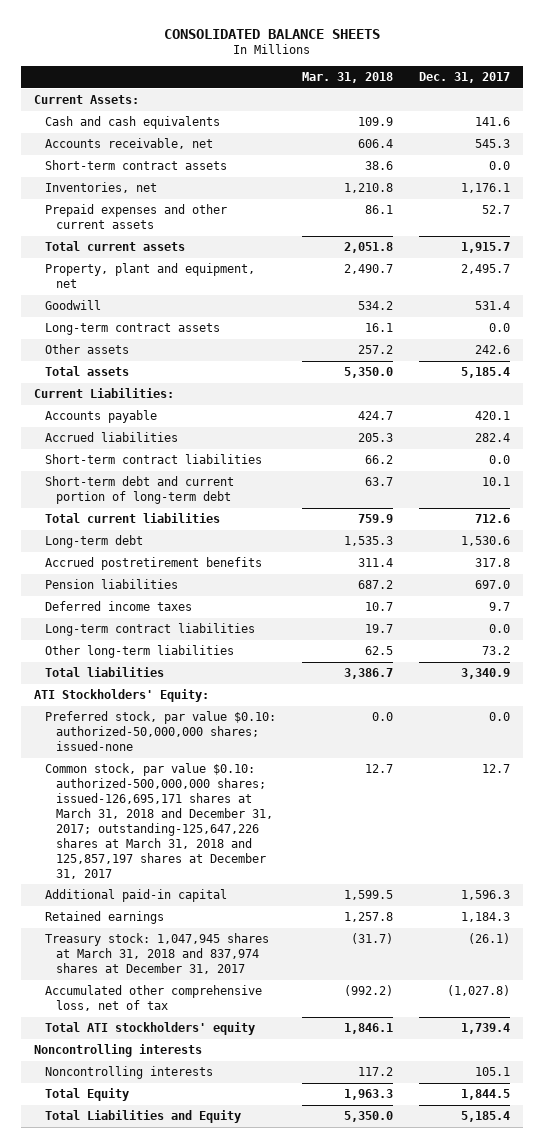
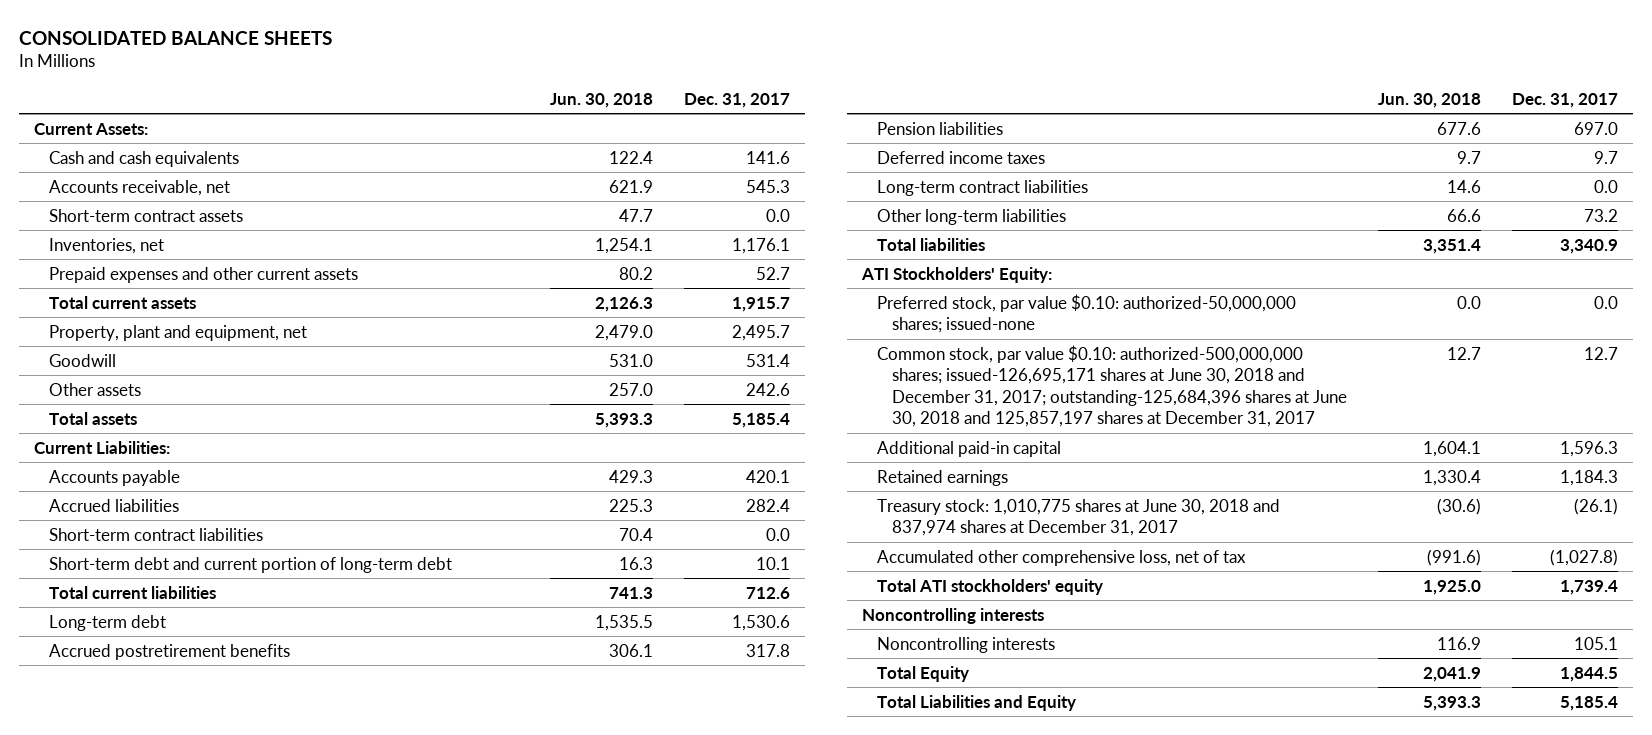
- | Mar. 31, 2018 | Dec. 31, 2017
+ | Jun. 30, 2018 | Dec. 31, 2017
- Long-term contract assets | 16.1 | 0.0
- Common stock, par value $0.10: authorized-500,000,000 shares; issued-126,695,171 shares at March 31, 2018 and December 31, 2017; outstanding-125,647,226 shares at March 31, 2018 and 125,857,197 shares at December 31, 2017 | 12.7 | 12.7
+ Common stock, par value $0.10: authorized-500,000,000 shares; issued-126,695,171 shares at June 30, 2018 and December 31, 2017; outstanding-125,684,396 shares at June 30, 2018 and 125,857,197 shares at December 31, 2017 | 12.7 | 12.7
- Treasury stock: 1,047,945 shares at March 31, 2018 and 837,974 shares at December 31, 2017 | (31.7) | (26.1)
+ Treasury stock: 1,010,775 shares at June 30, 2018 and 837,974 shares at December 31, 2017 | (30.6) | (26.1)

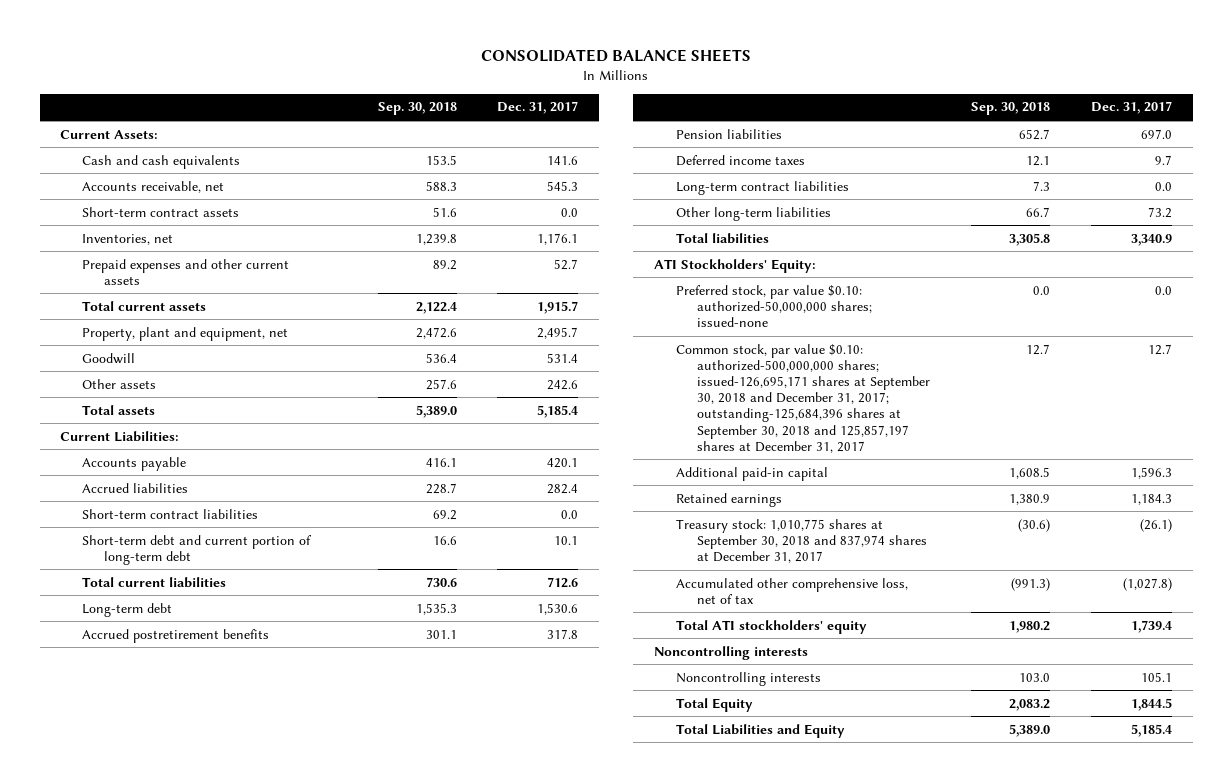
- | Jun. 30, 2018 | Dec. 31, 2017
+ | Sep. 30, 2018 | Dec. 31, 2017
- Common stock, par value $0.10: authorized-500,000,000 shares; issued-126,695,171 shares at June 30, 2018 and December 31, 2017; outstanding-125,684,396 shares at June 30, 2018 and 125,857,197 shares at December 31, 2017 | 12.7 | 12.7
+ Common stock, par value $0.10: authorized-500,000,000 shares; issued-126,695,171 shares at September 30, 2018 and December 31, 2017; outstanding-125,684,396 shares at September 30, 2018 and 125,857,197 shares at December 31, 2017 | 12.7 | 12.7
- Treasury stock: 1,010,775 shares at June 30, 2018 and 837,974 shares at December 31, 2017 | (30.6) | (26.1)
+ Treasury stock: 1,010,775 shares at September 30, 2018 and 837,974 shares at December 31, 2017 | (30.6) | (26.1)

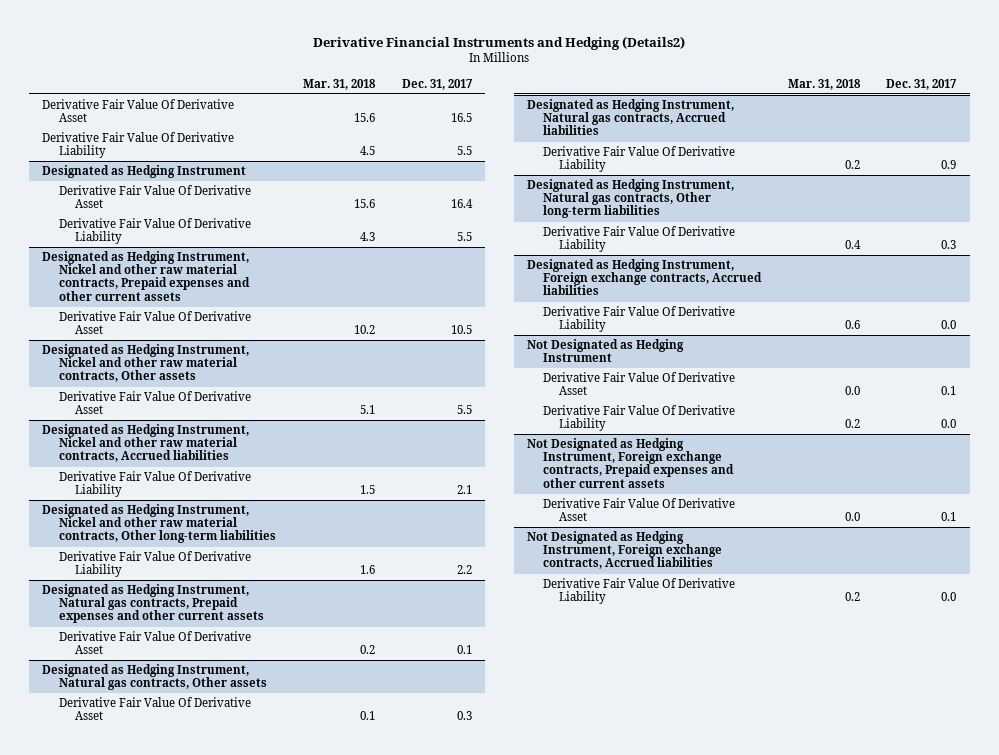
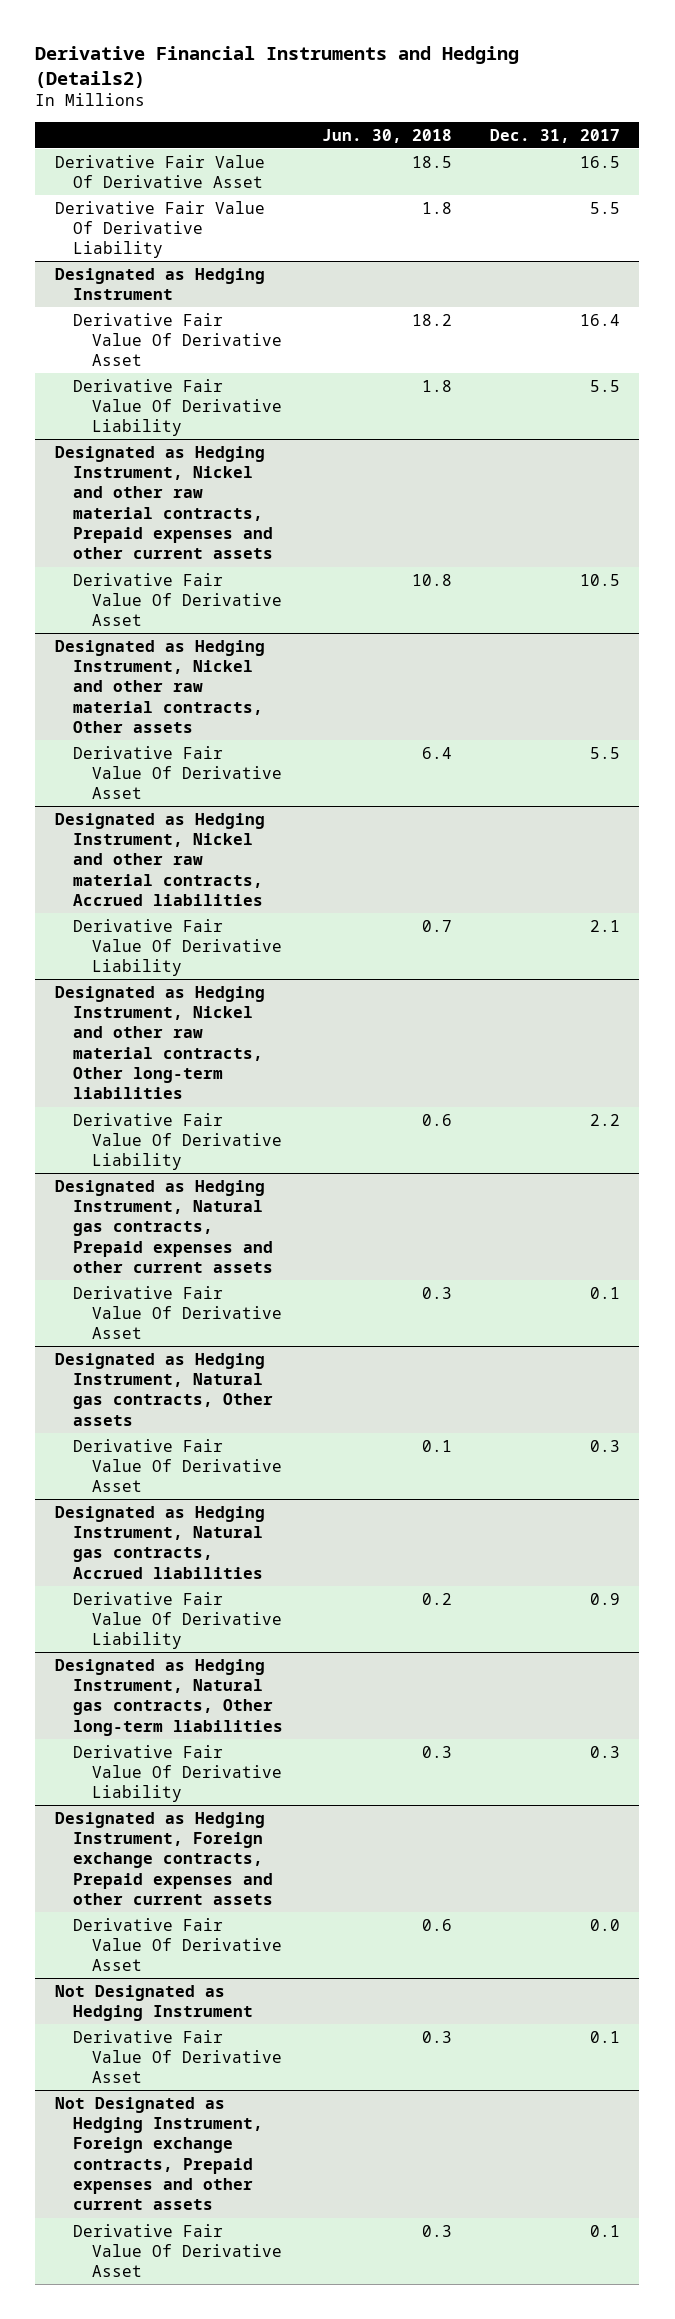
- | Mar. 31, 2018 | Dec. 31, 2017
+ | Jun. 30, 2018 | Dec. 31, 2017
- Designated as Hedging Instrument, Foreign exchange contracts, Accrued liabilities
- Derivative Fair Value Of Derivative Liability | 0.6 | 0.0
+ Designated as Hedging Instrument, Foreign exchange contracts, Prepaid expenses and other current assets
+ Derivative Fair Value Of Derivative Asset | 0.6 | 0.0
@ Not Designated as Hedging Instrument
- Derivative Fair Value Of Derivative Liability | 0.2 | 0.0
- Not Designated as Hedging Instrument, Foreign exchange contracts, Accrued liabilities
- Derivative Fair Value Of Derivative Liability | 0.2 | 0.0

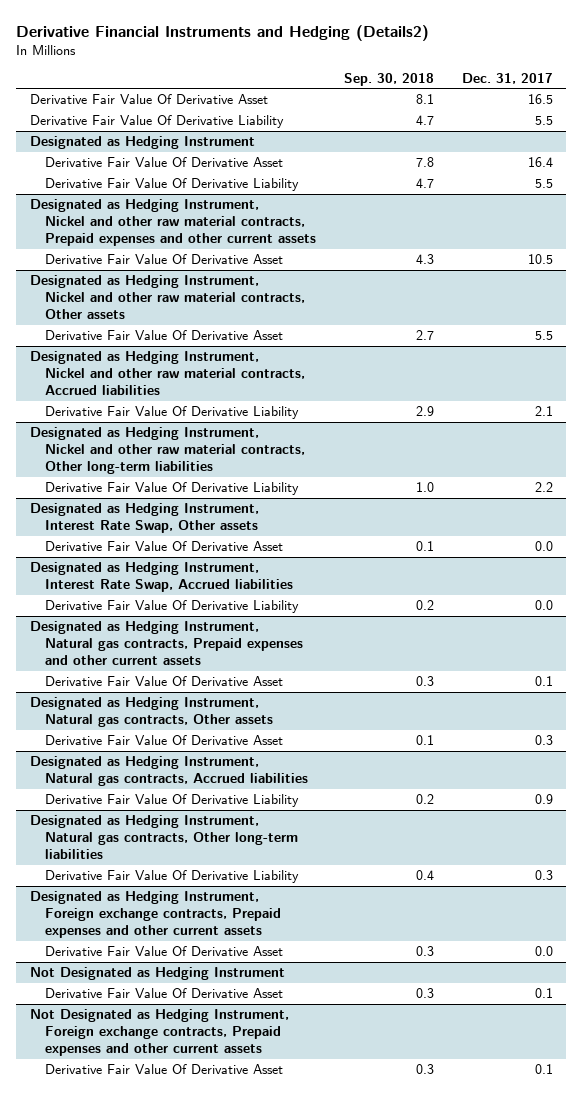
- | Jun. 30, 2018 | Dec. 31, 2017
+ | Sep. 30, 2018 | Dec. 31, 2017
+ Designated as Hedging Instrument, Interest Rate Swap, Other assets
+ Derivative Fair Value Of Derivative Asset | 0.1 | 0.0
+ Designated as Hedging Instrument, Interest Rate Swap, Accrued liabilities
+ Derivative Fair Value Of Derivative Liability | 0.2 | 0.0

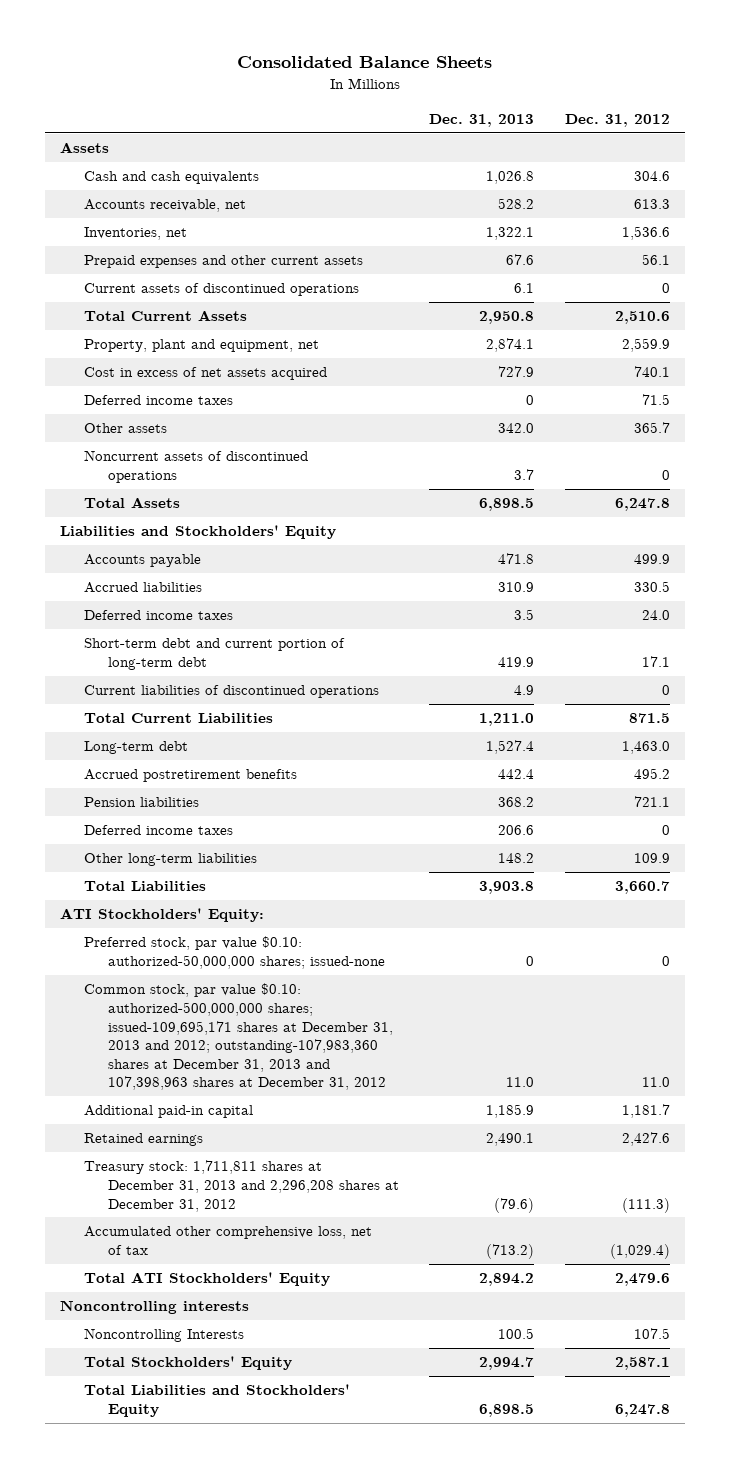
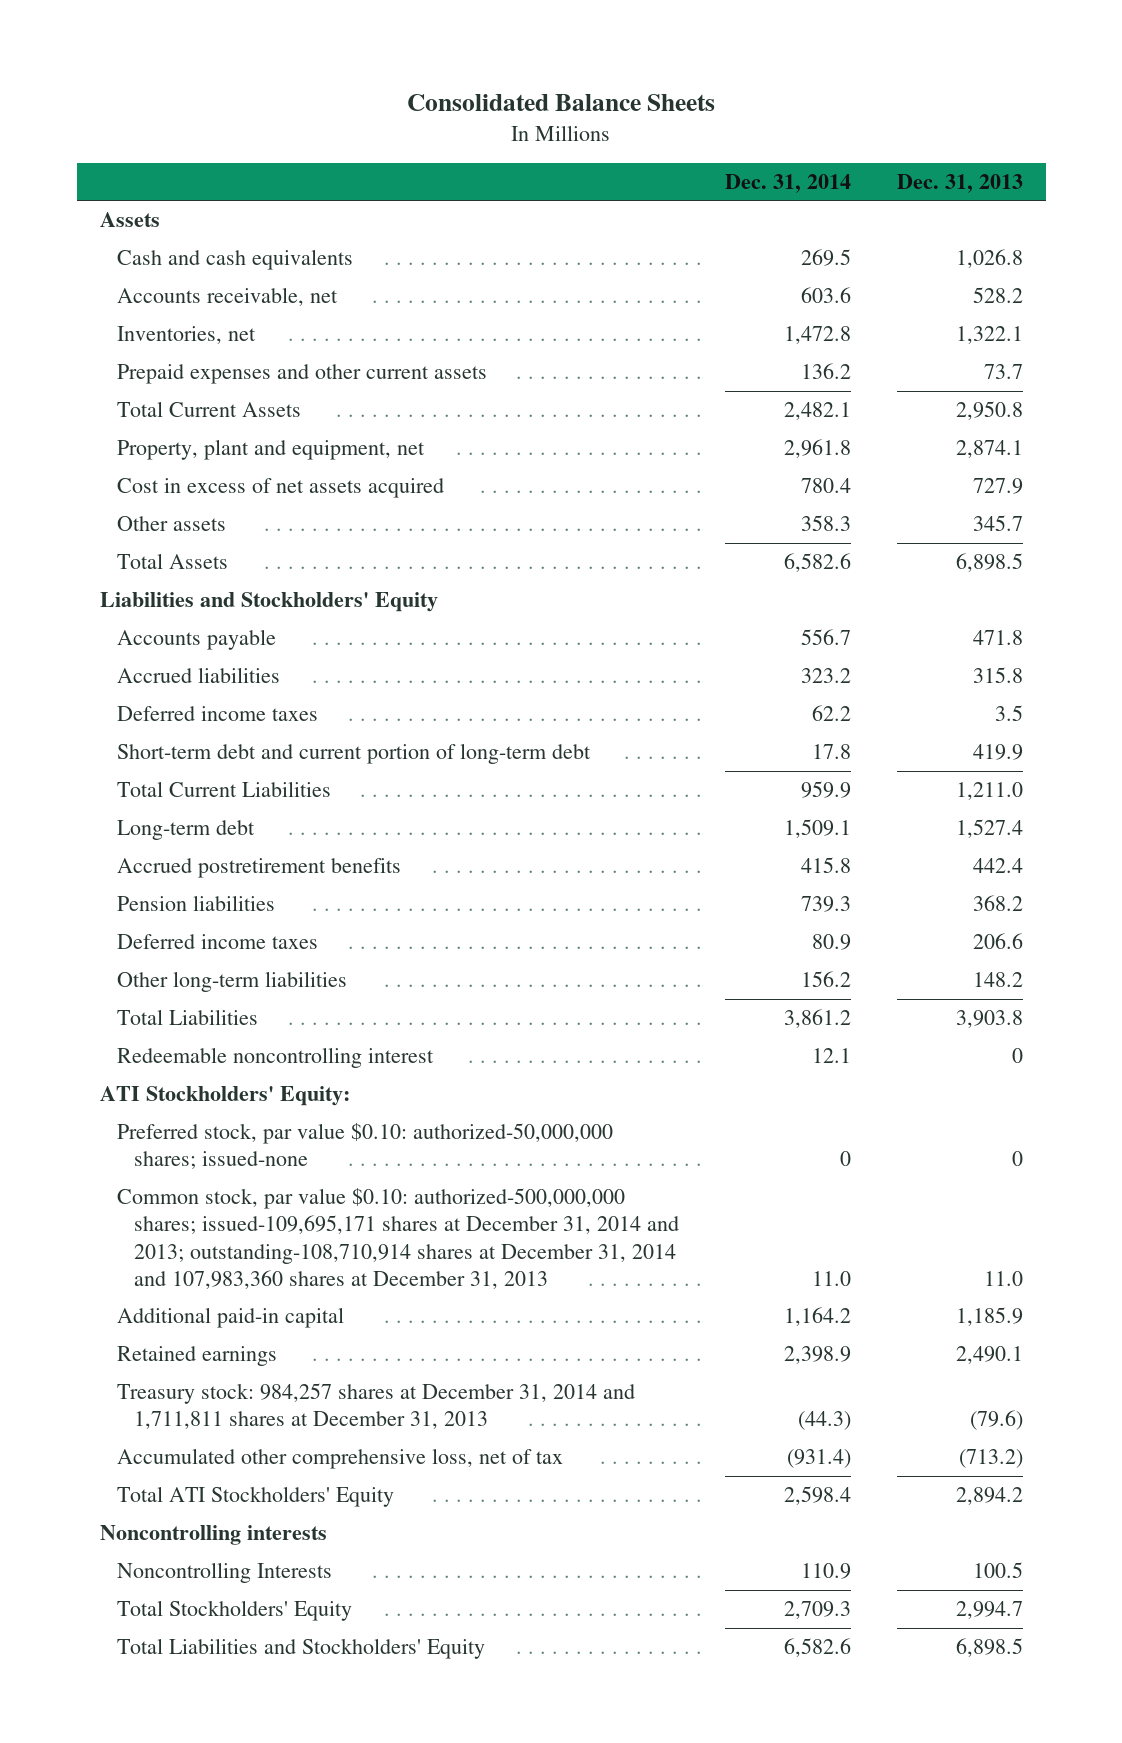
- | Dec. 31, 2013 | Dec. 31, 2012
+ | Dec. 31, 2014 | Dec. 31, 2013
- Prepaid expenses and other current assets | 67.6 | 56.1
- Current assets of discontinued operations | 6.1 | 0
+ Prepaid expenses and other current assets | 136.2 | 73.7
- Deferred income taxes | 0 | 71.5
- Other assets | 342.0 | 365.7
- Noncurrent assets of discontinued operations | 3.7 | 0
+ Other assets | 358.3 | 345.7
- Accrued liabilities | 310.9 | 330.5
+ Accrued liabilities | 323.2 | 315.8
- Current liabilities of discontinued operations | 4.9 | 0
+ Redeemable noncontrolling interest | 12.1 | 0
- Common stock, par value $0.10: authorized-500,000,000 shares; issued-109,695,171 shares at December 31, 2013 and 2012; outstanding-107,983,360 shares at December 31, 2013 and 107,398,963 shares at December 31, 2012 | 11.0 | 11.0
+ Common stock, par value $0.10: authorized-500,000,000 shares; issued-109,695,171 shares at December 31, 2014 and 2013; outstanding-108,710,914 shares at December 31, 2014 and 107,983,360 shares at December 31, 2013 | 11.0 | 11.0
- Treasury stock: 1,711,811 shares at December 31, 2013 and 2,296,208 shares at December 31, 2012 | (79.6) | (111.3)
+ Treasury stock: 984,257 shares at December 31, 2014 and 1,711,811 shares at December 31, 2013 | (44.3) | (79.6)

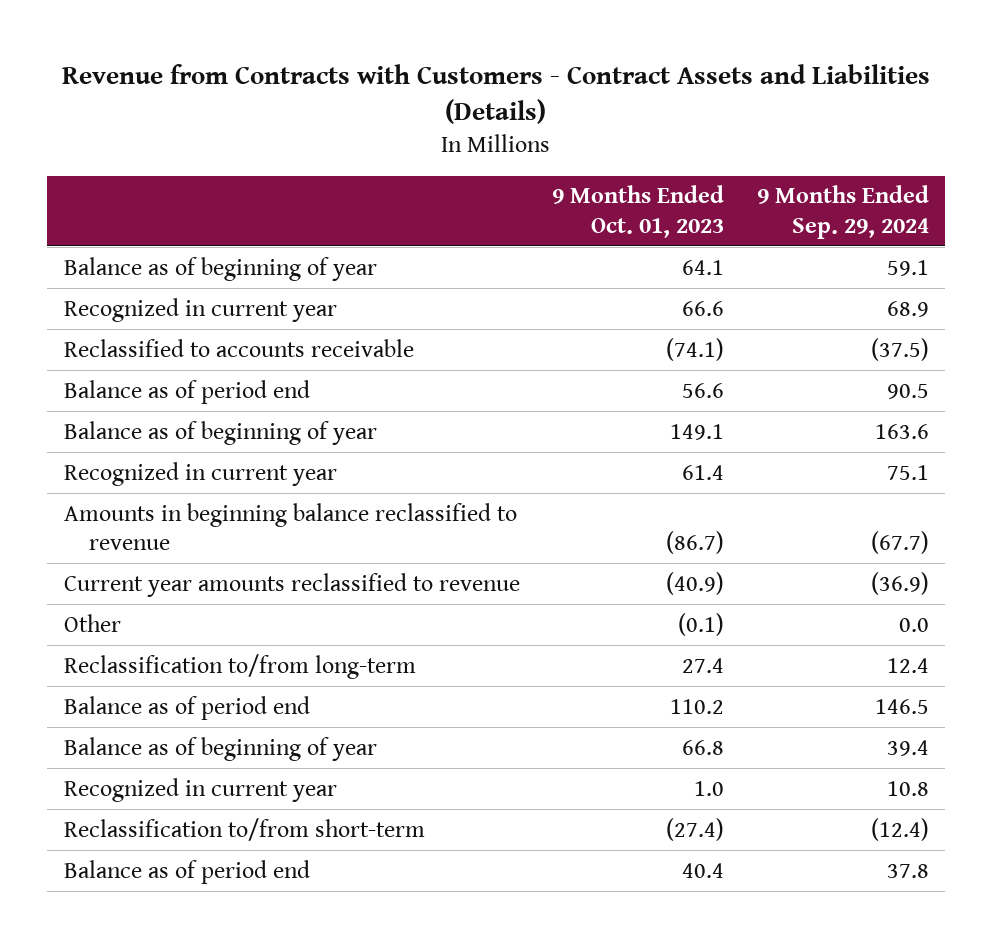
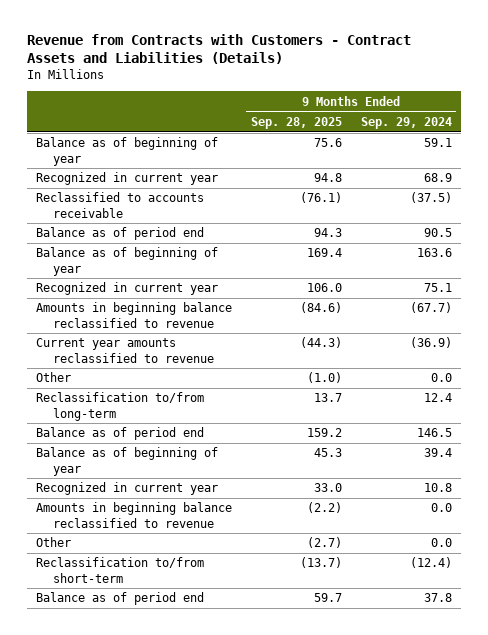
- | 9 Months Ended Oct. 01, 2023 | 9 Months Ended Sep. 29, 2024
+ | 9 Months Ended Sep. 28, 2025 | 9 Months Ended Sep. 29, 2024
+ Amounts in beginning balance reclassified to revenue | (2.2) | 0.0
+ Other | (2.7) | 0.0

